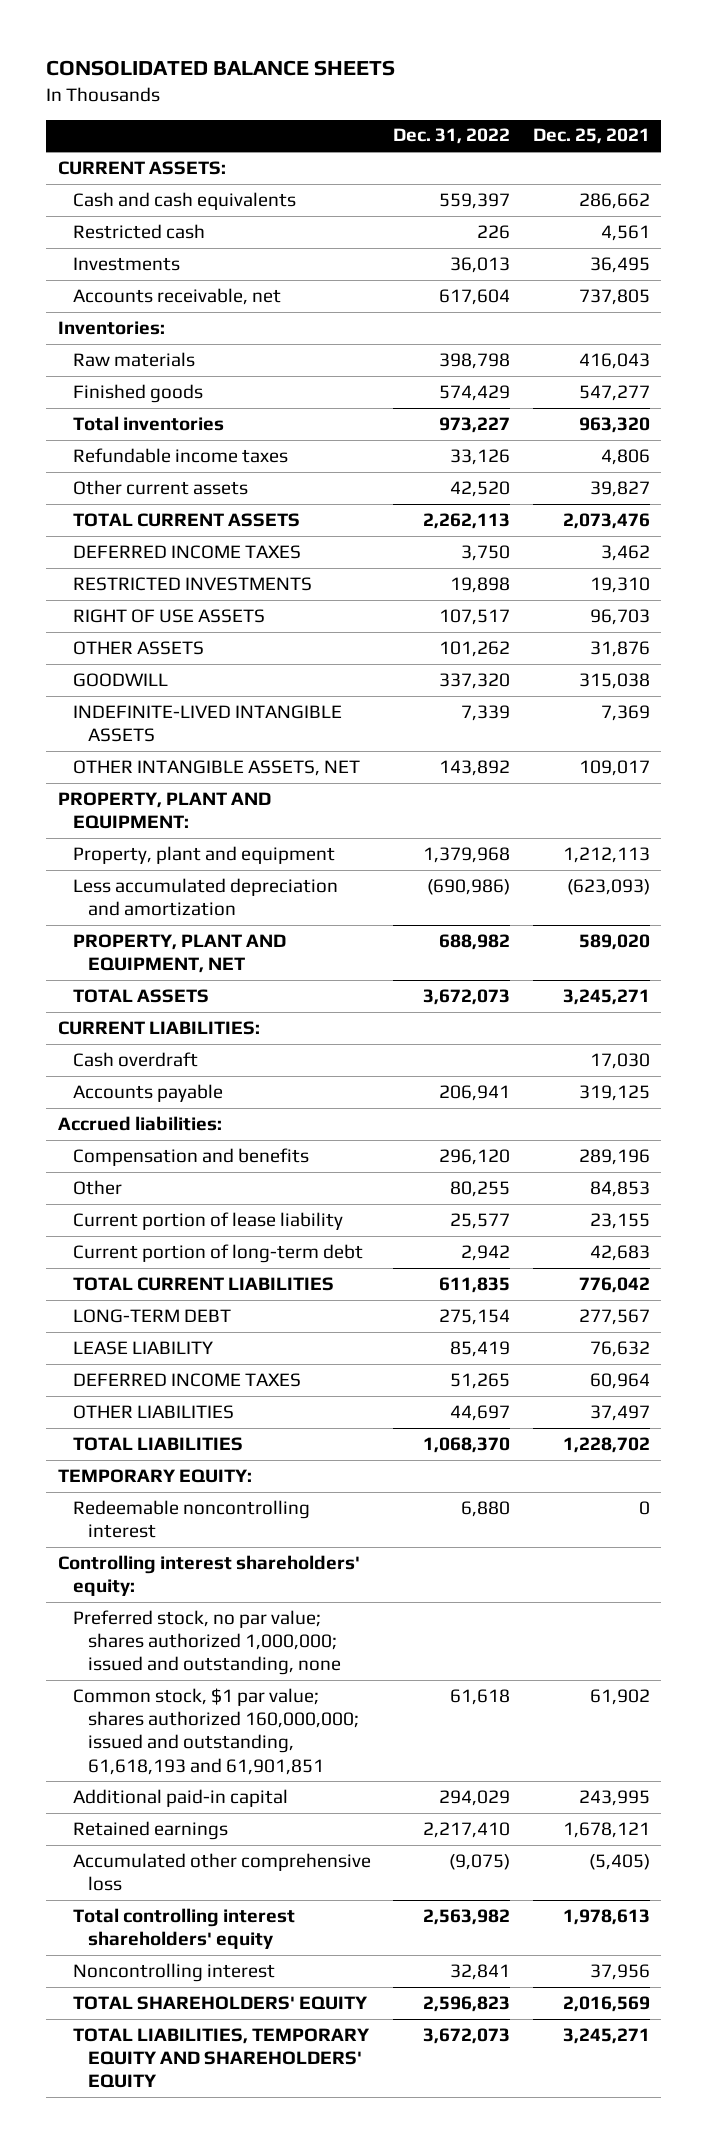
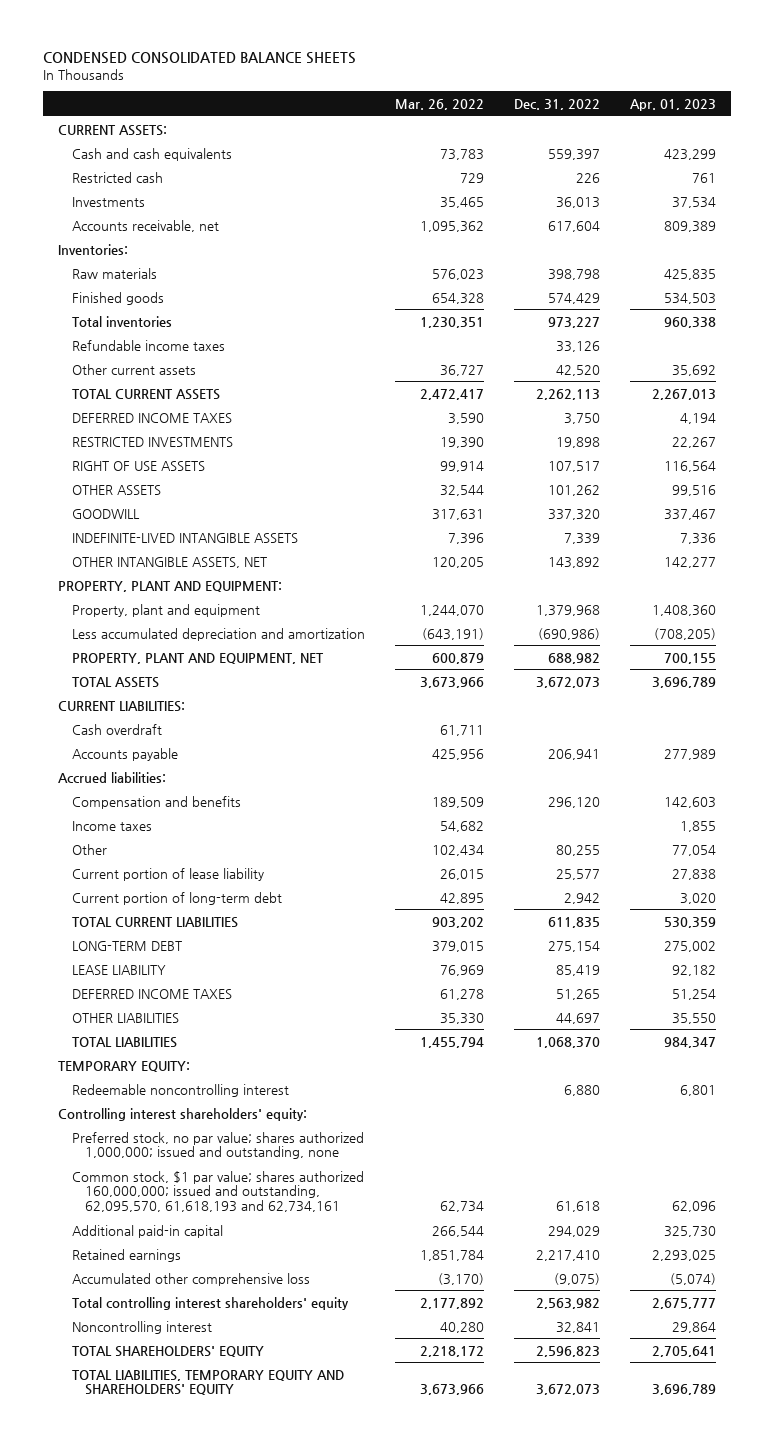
- CONSOLIDATED BALANCE SHEETS
+ CONDENSED CONSOLIDATED BALANCE SHEETS
- | Dec. 31, 2022 | Dec. 25, 2021
+ | Mar. 26, 2022 | Dec. 31, 2022 | Apr. 01, 2023
+ Income taxes | 54,682 | | 1,855
- Common stock, $1 par value; shares authorized 160,000,000; issued and outstanding, 61,618,193 and 61,901,851 | 61,618 | 61,902
+ Common stock, $1 par value; shares authorized 160,000,000; issued and outstanding, 62,095,570, 61,618,193 and 62,734,161 | 62,734 | 61,618 | 62,096

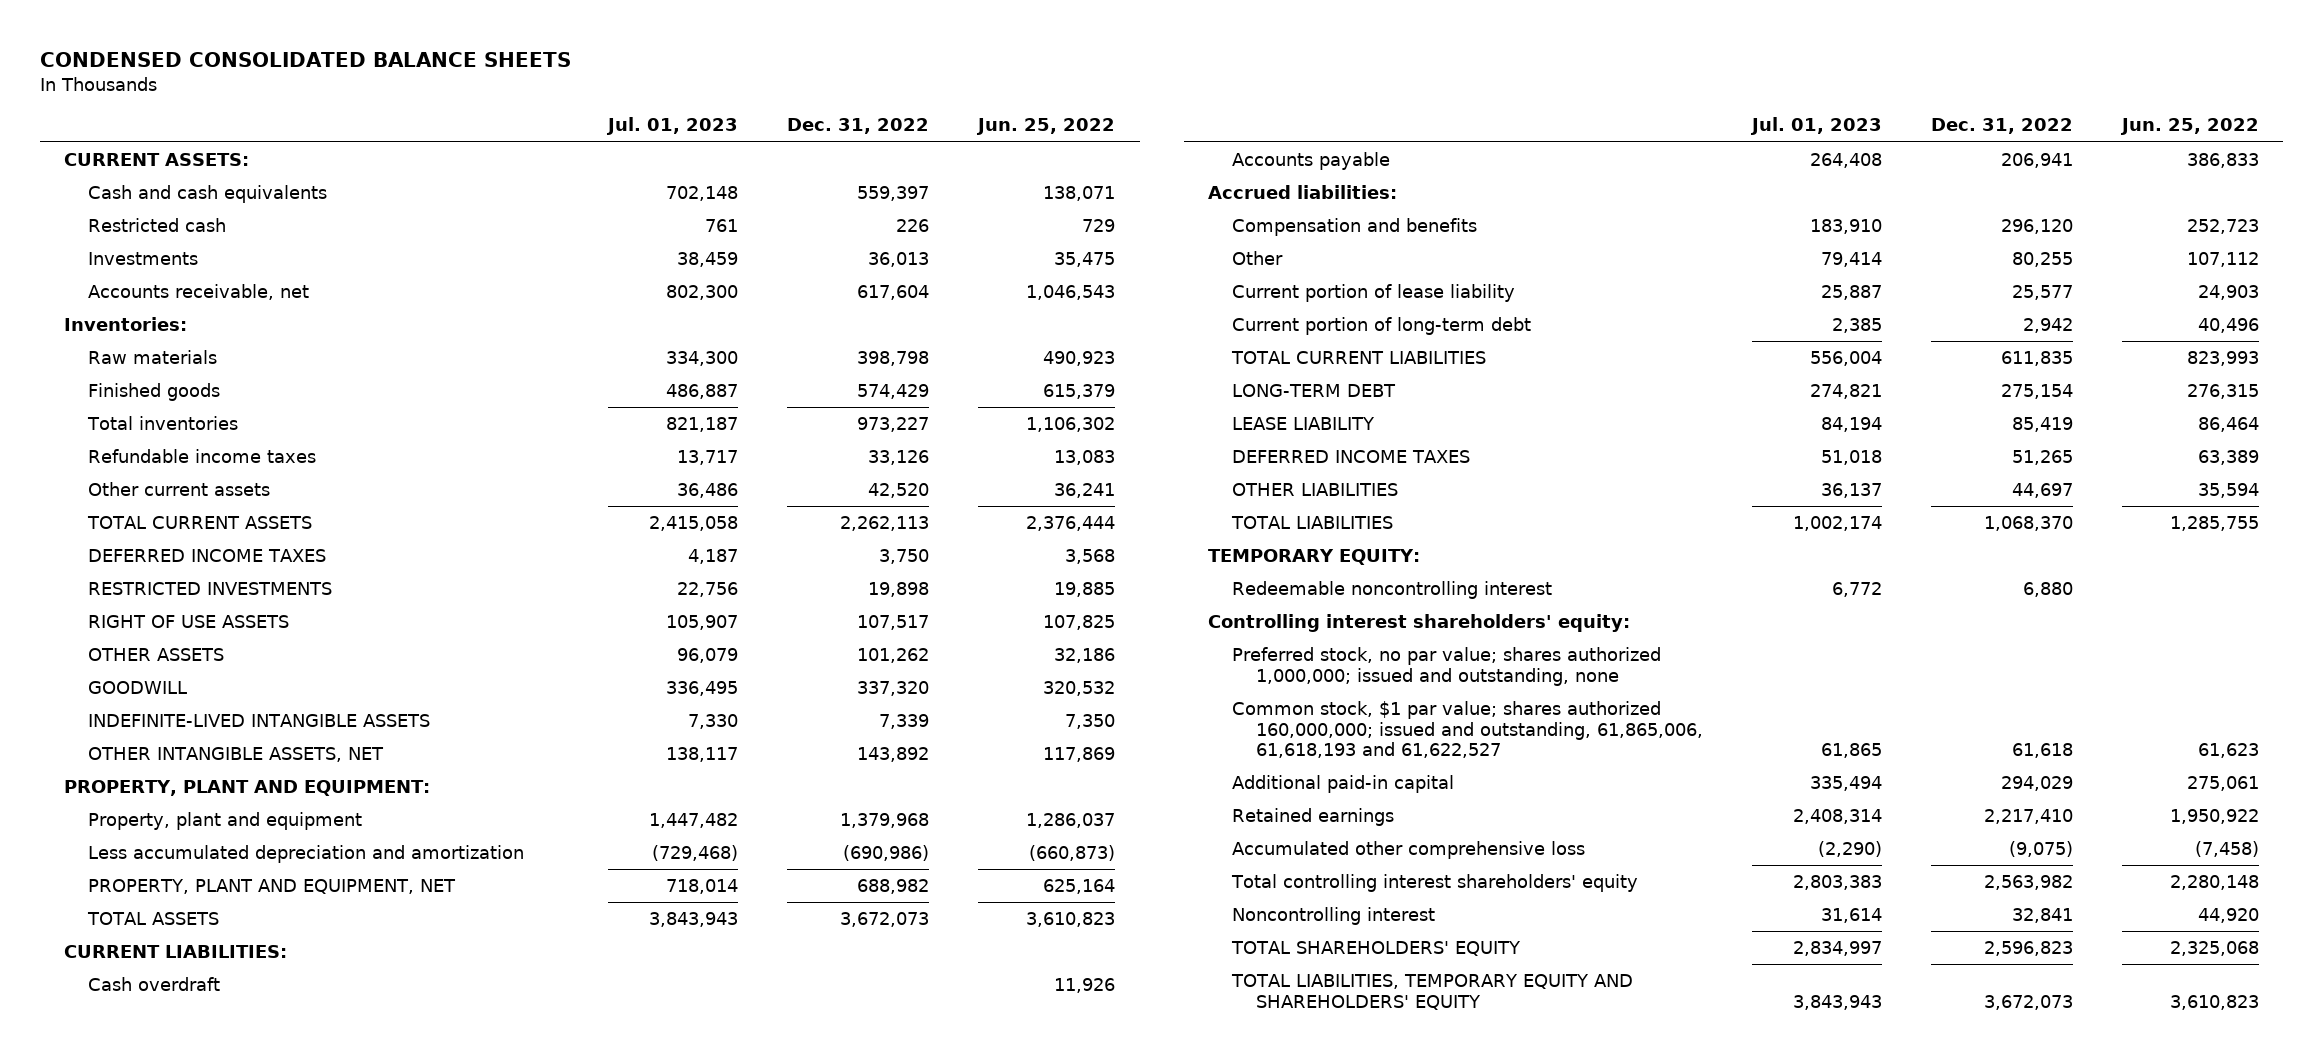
- | Mar. 26, 2022 | Dec. 31, 2022 | Apr. 01, 2023
+ | Jul. 01, 2023 | Dec. 31, 2022 | Jun. 25, 2022
- Income taxes | 54,682 | | 1,855
- Common stock, $1 par value; shares authorized 160,000,000; issued and outstanding, 62,095,570, 61,618,193 and 62,734,161 | 62,734 | 61,618 | 62,096
+ Common stock, $1 par value; shares authorized 160,000,000; issued and outstanding, 61,865,006, 61,618,193 and 61,622,527 | 61,865 | 61,618 | 61,623

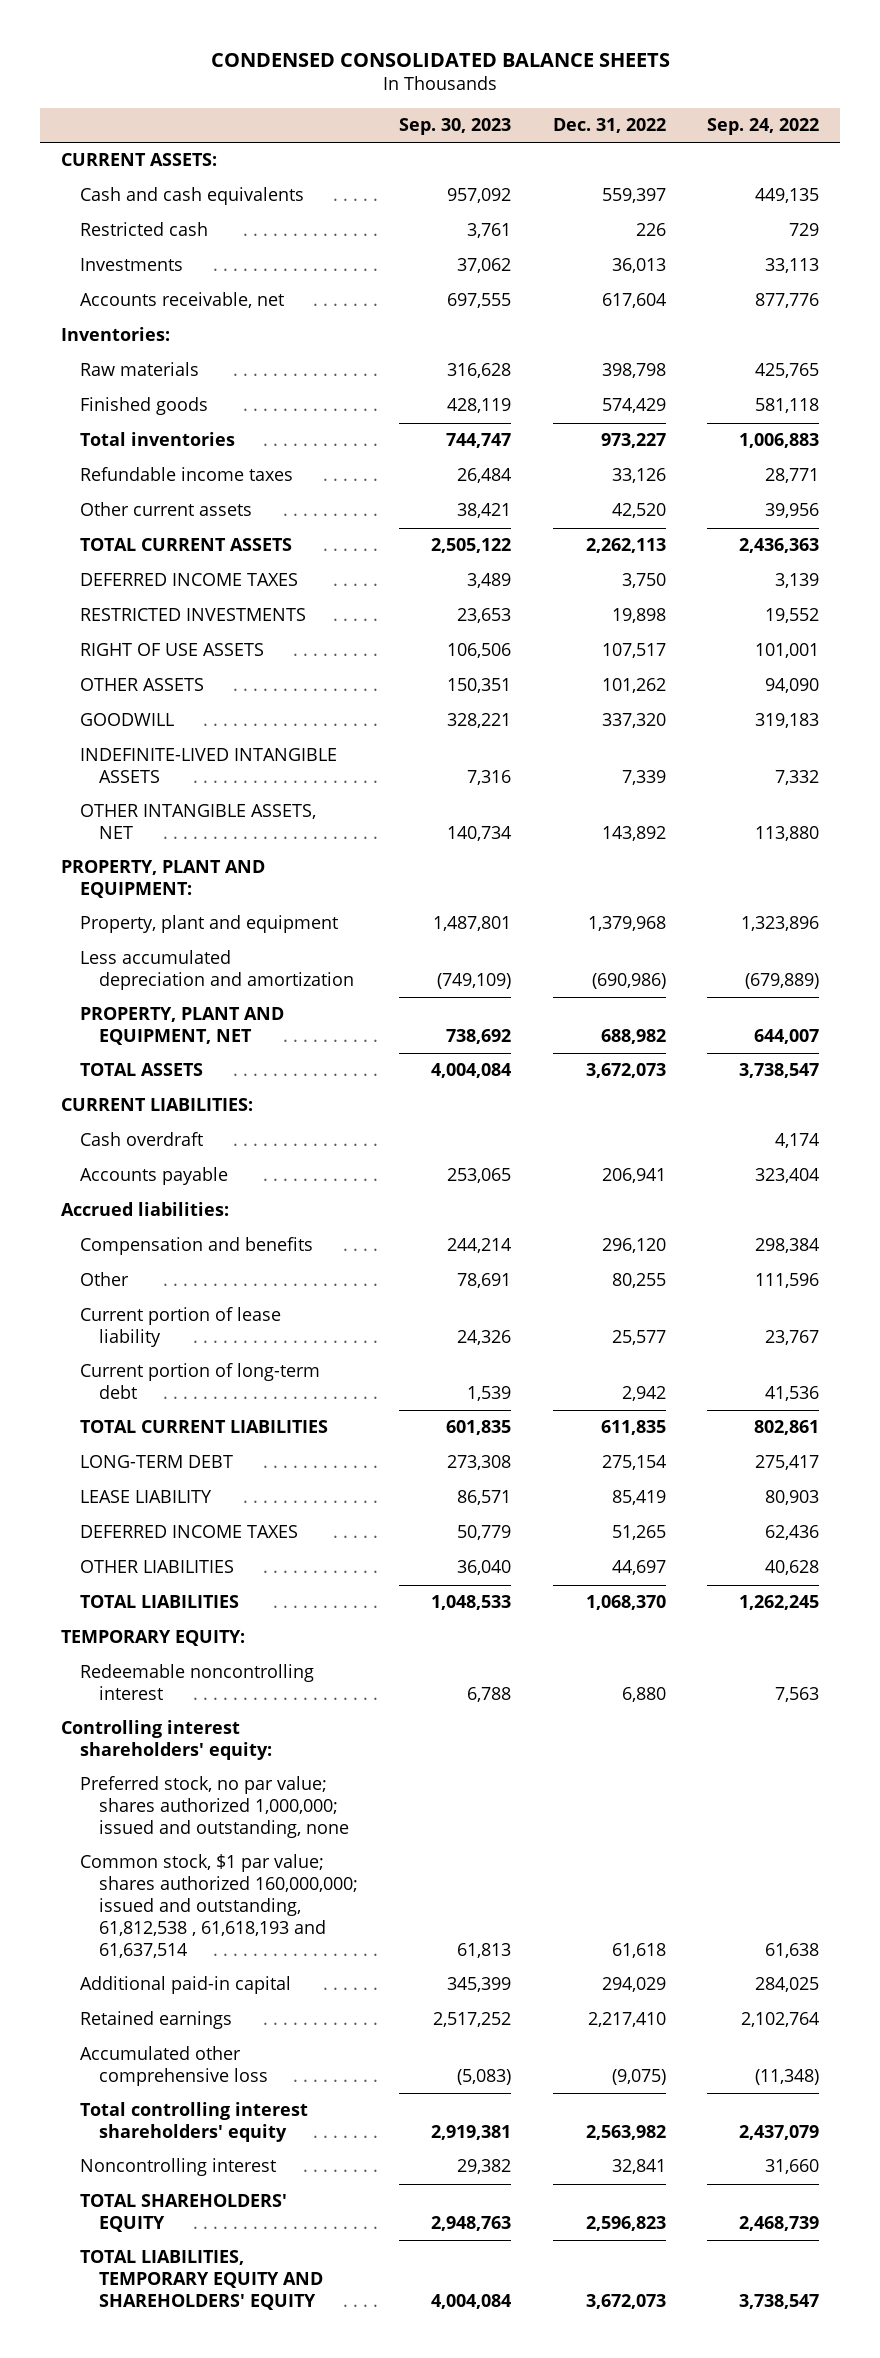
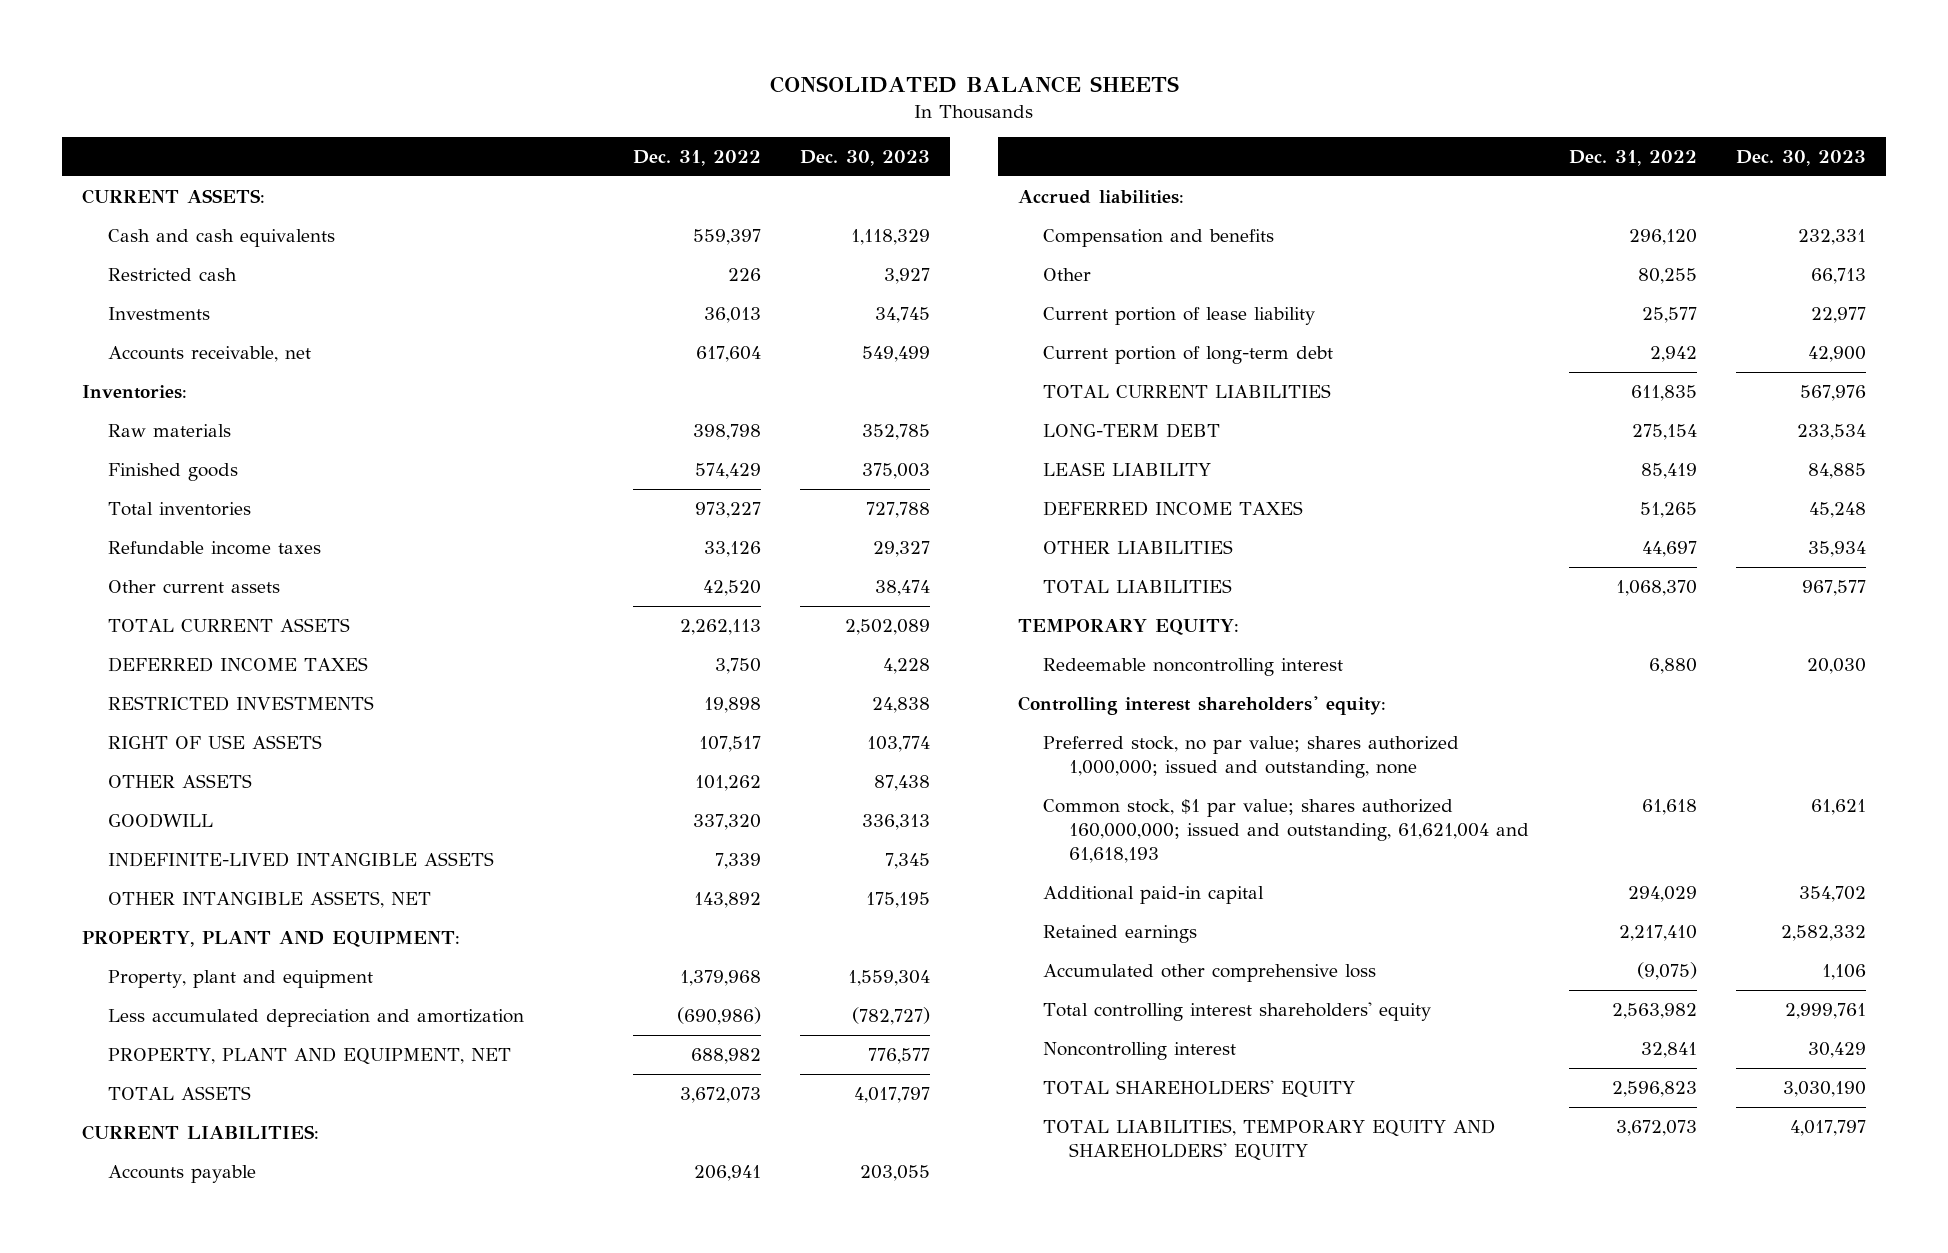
- CONDENSED CONSOLIDATED BALANCE SHEETS
+ CONSOLIDATED BALANCE SHEETS
- | Sep. 30, 2023 | Dec. 31, 2022 | Sep. 24, 2022
+ | Dec. 31, 2022 | Dec. 30, 2023
- Cash overdraft | | | 4,174
- Common stock, $1 par value; shares authorized 160,000,000; issued and outstanding, 61,812,538 , 61,618,193 and 61,637,514 | 61,813 | 61,618 | 61,638
+ Common stock, $1 par value; shares authorized 160,000,000; issued and outstanding, 61,621,004 and 61,618,193 | 61,618 | 61,621

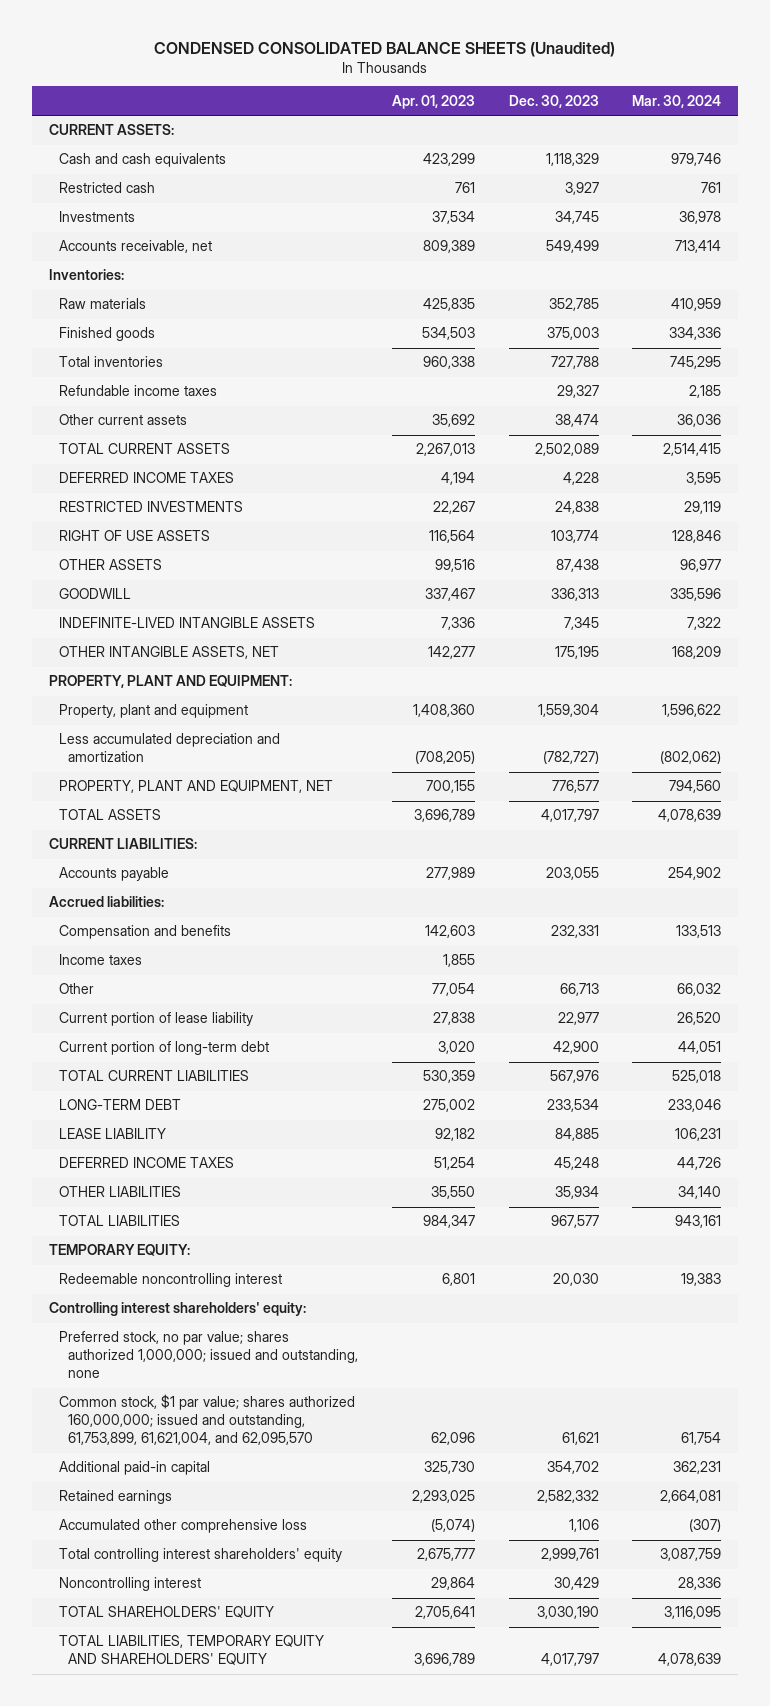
- CONSOLIDATED BALANCE SHEETS
+ CONDENSED CONSOLIDATED BALANCE SHEETS (Unaudited)
- | Dec. 31, 2022 | Dec. 30, 2023
+ | Apr. 01, 2023 | Dec. 30, 2023 | Mar. 30, 2024
+ Income taxes | 1,855 | |
- Common stock, $1 par value; shares authorized 160,000,000; issued and outstanding, 61,621,004 and 61,618,193 | 61,618 | 61,621
+ Common stock, $1 par value; shares authorized 160,000,000; issued and outstanding, 61,753,899, 61,621,004, and 62,095,570 | 62,096 | 61,621 | 61,754

